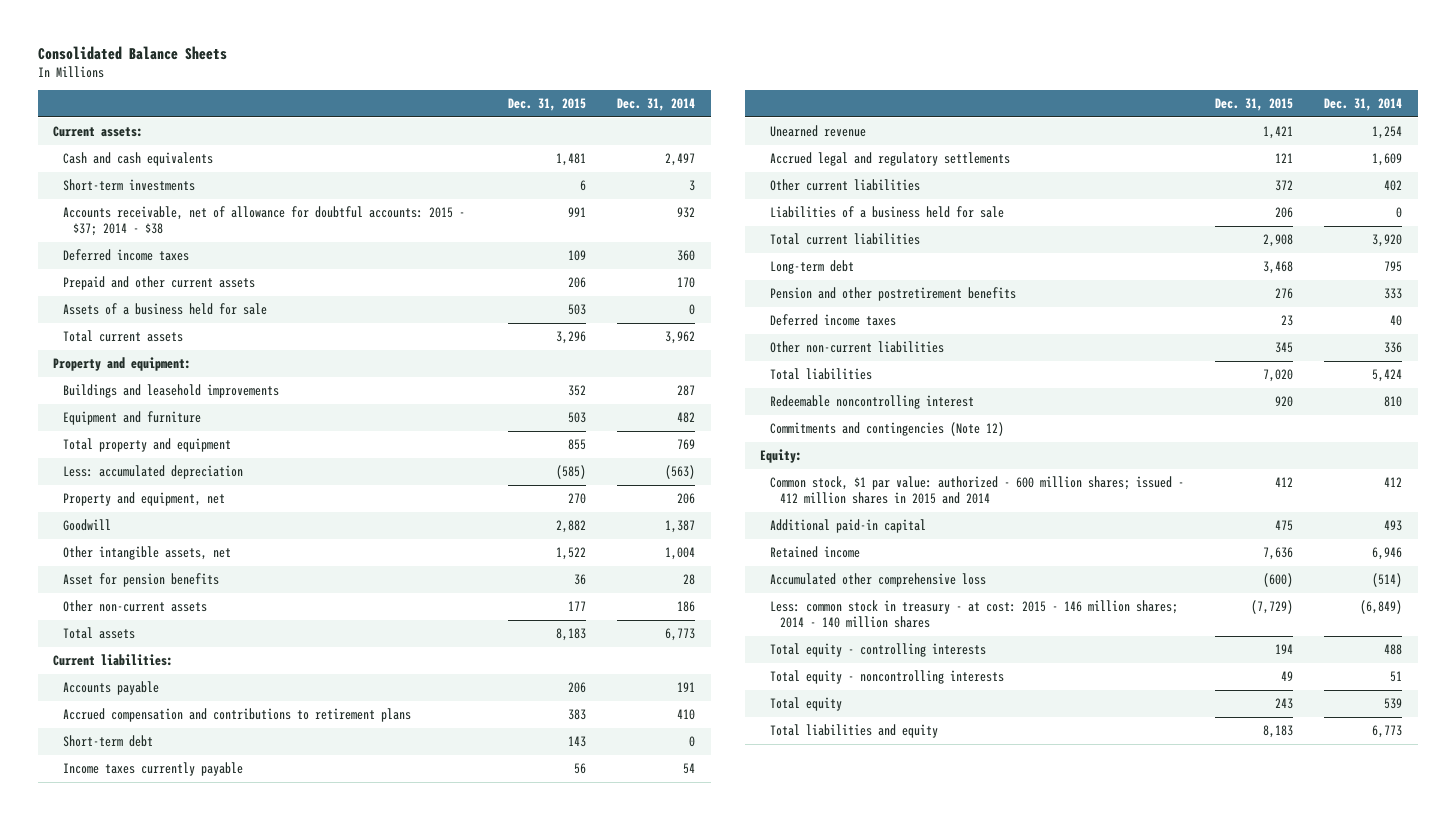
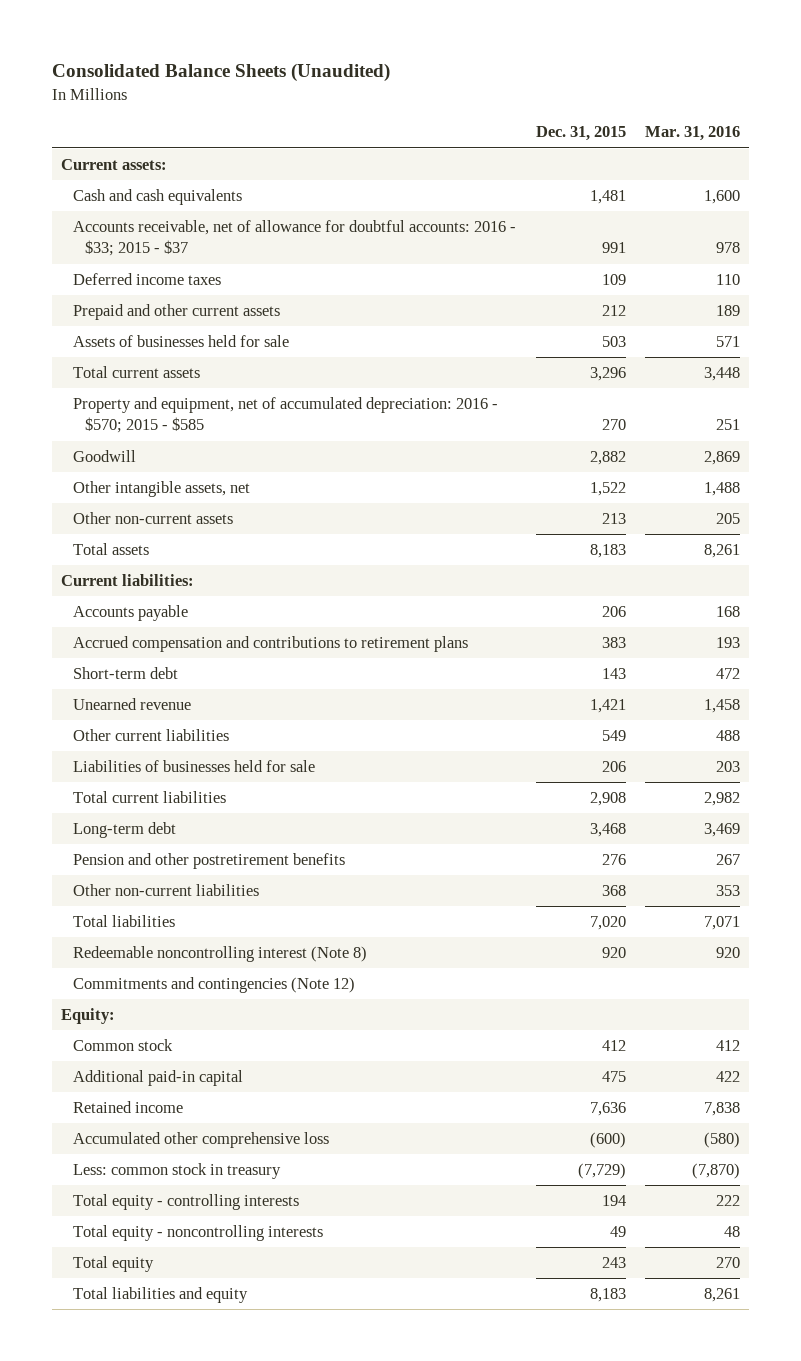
- Consolidated Balance Sheets
+ Consolidated Balance Sheets (Unaudited)
- | Dec. 31, 2015 | Dec. 31, 2014
+ | Dec. 31, 2015 | Mar. 31, 2016
- Short-term investments | 6 | 3
- Accounts receivable, net of allowance for doubtful accounts: 2015 - $37; 2014 - $38 | 991 | 932
+ Accounts receivable, net of allowance for doubtful accounts: 2016 - $33; 2015 - $37 | 991 | 978
- Prepaid and other current assets | 206 | 170
- Assets of a business held for sale | 503 | 0
+ Prepaid and other current assets | 212 | 189
+ Assets of businesses held for sale | 503 | 571
- Property and equipment:
- Buildings and leasehold improvements | 352 | 287
- Equipment and furniture | 503 | 482
- Total property and equipment | 855 | 769
- Less: accumulated depreciation | (585) | (563)
- Property and equipment, net | 270 | 206
+ Property and equipment, net of accumulated depreciation: 2016 - $570; 2015 - $585 | 270 | 251
- Asset for pension benefits | 36 | 28
- Other non-current assets | 177 | 186
+ Other non-current assets | 213 | 205
- Income taxes currently payable | 56 | 54
- Accrued legal and regulatory settlements | 121 | 1,609
- Other current liabilities | 372 | 402
- Liabilities of a business held for sale | 206 | 0
+ Other current liabilities | 549 | 488
+ Liabilities of businesses held for sale | 206 | 203
- Deferred income taxes | 23 | 40
- Other non-current liabilities | 345 | 336
+ Other non-current liabilities | 368 | 353
- Redeemable noncontrolling interest | 920 | 810
+ Redeemable noncontrolling interest (Note 8) | 920 | 920
- Common stock, $1 par value: authorized - 600 million shares; issued - 412 million shares in 2015 and 2014 | 412 | 412
+ Common stock | 412 | 412
- Less: common stock in treasury - at cost: 2015 - 146 million shares; 2014 - 140 million shares | (7,729) | (6,849)
+ Less: common stock in treasury | (7,729) | (7,870)

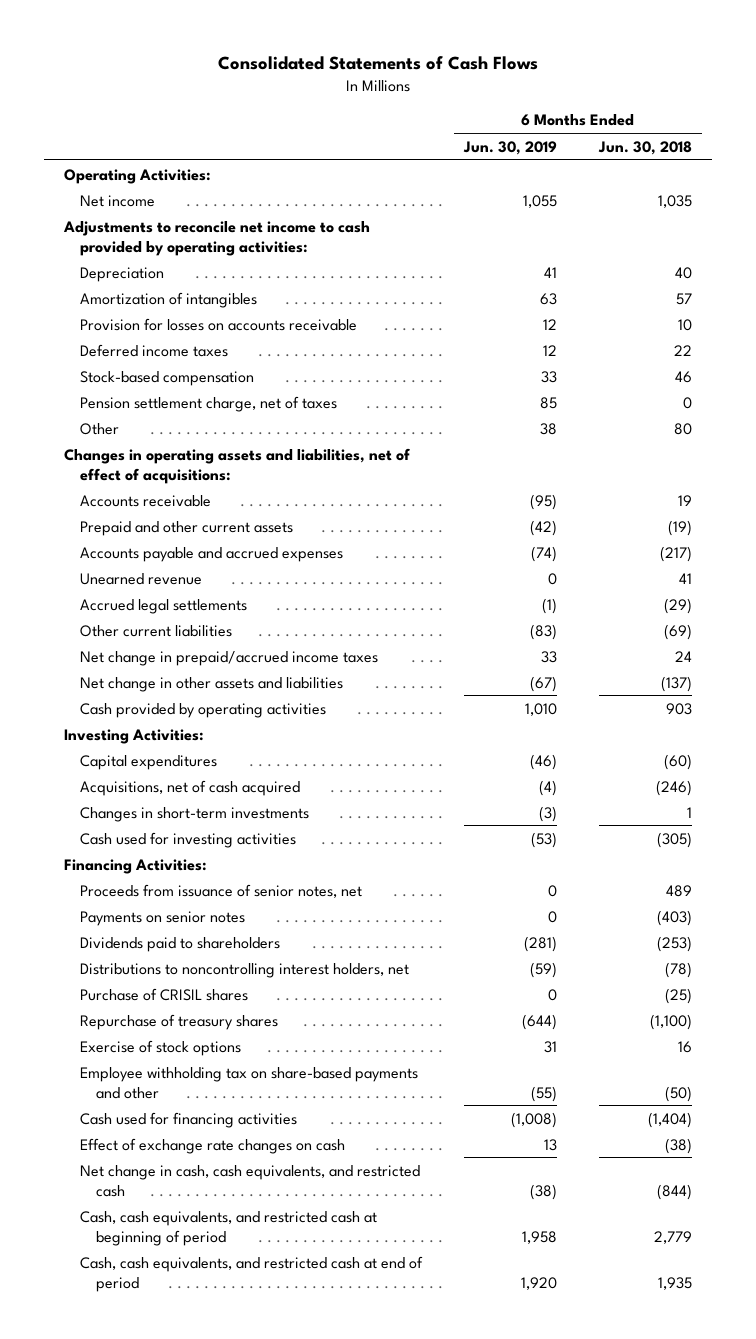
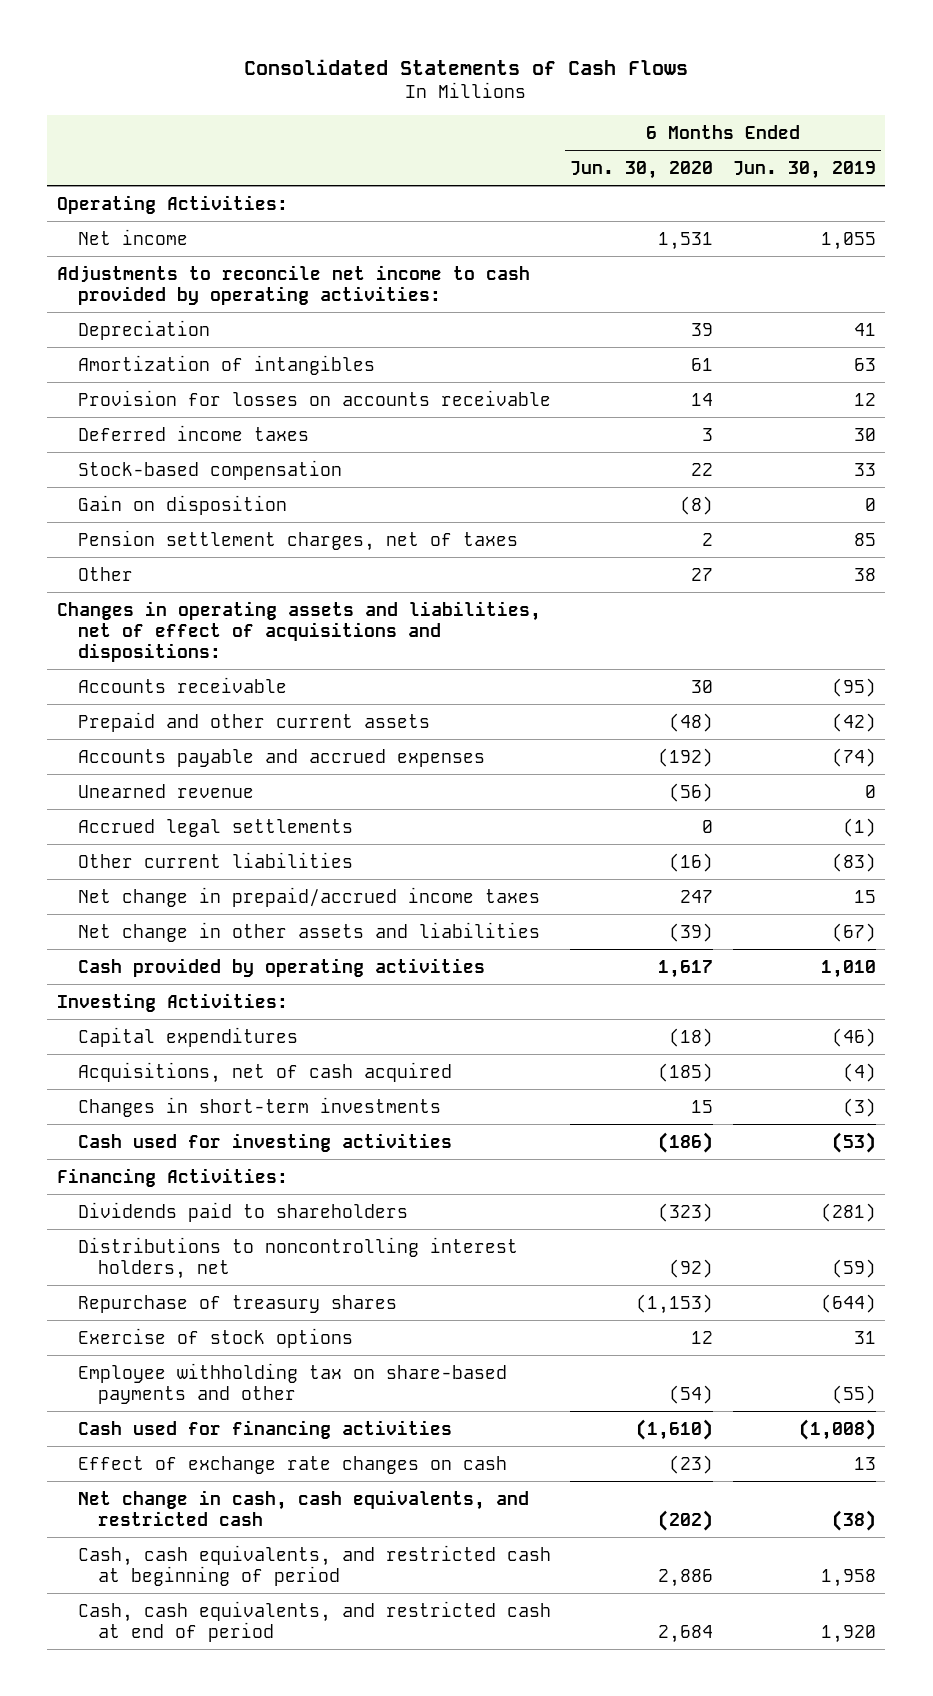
- | 6 Months Ended Jun. 30, 2019 | 6 Months Ended Jun. 30, 2018
+ | 6 Months Ended Jun. 30, 2020 | 6 Months Ended Jun. 30, 2019
- Deferred income taxes | 12 | 22
+ Deferred income taxes | 3 | 30
- Pension settlement charge, net of taxes | 85 | 0
+ Gain on disposition | (8) | 0
+ Pension settlement charges, net of taxes | 2 | 85
- Changes in operating assets and liabilities, net of effect of acquisitions:
+ Changes in operating assets and liabilities, net of effect of acquisitions and dispositions:
- Net change in prepaid/accrued income taxes | 33 | 24
+ Net change in prepaid/accrued income taxes | 247 | 15
- Proceeds from issuance of senior notes, net | 0 | 489
- Payments on senior notes | 0 | (403)
- Purchase of CRISIL shares | 0 | (25)

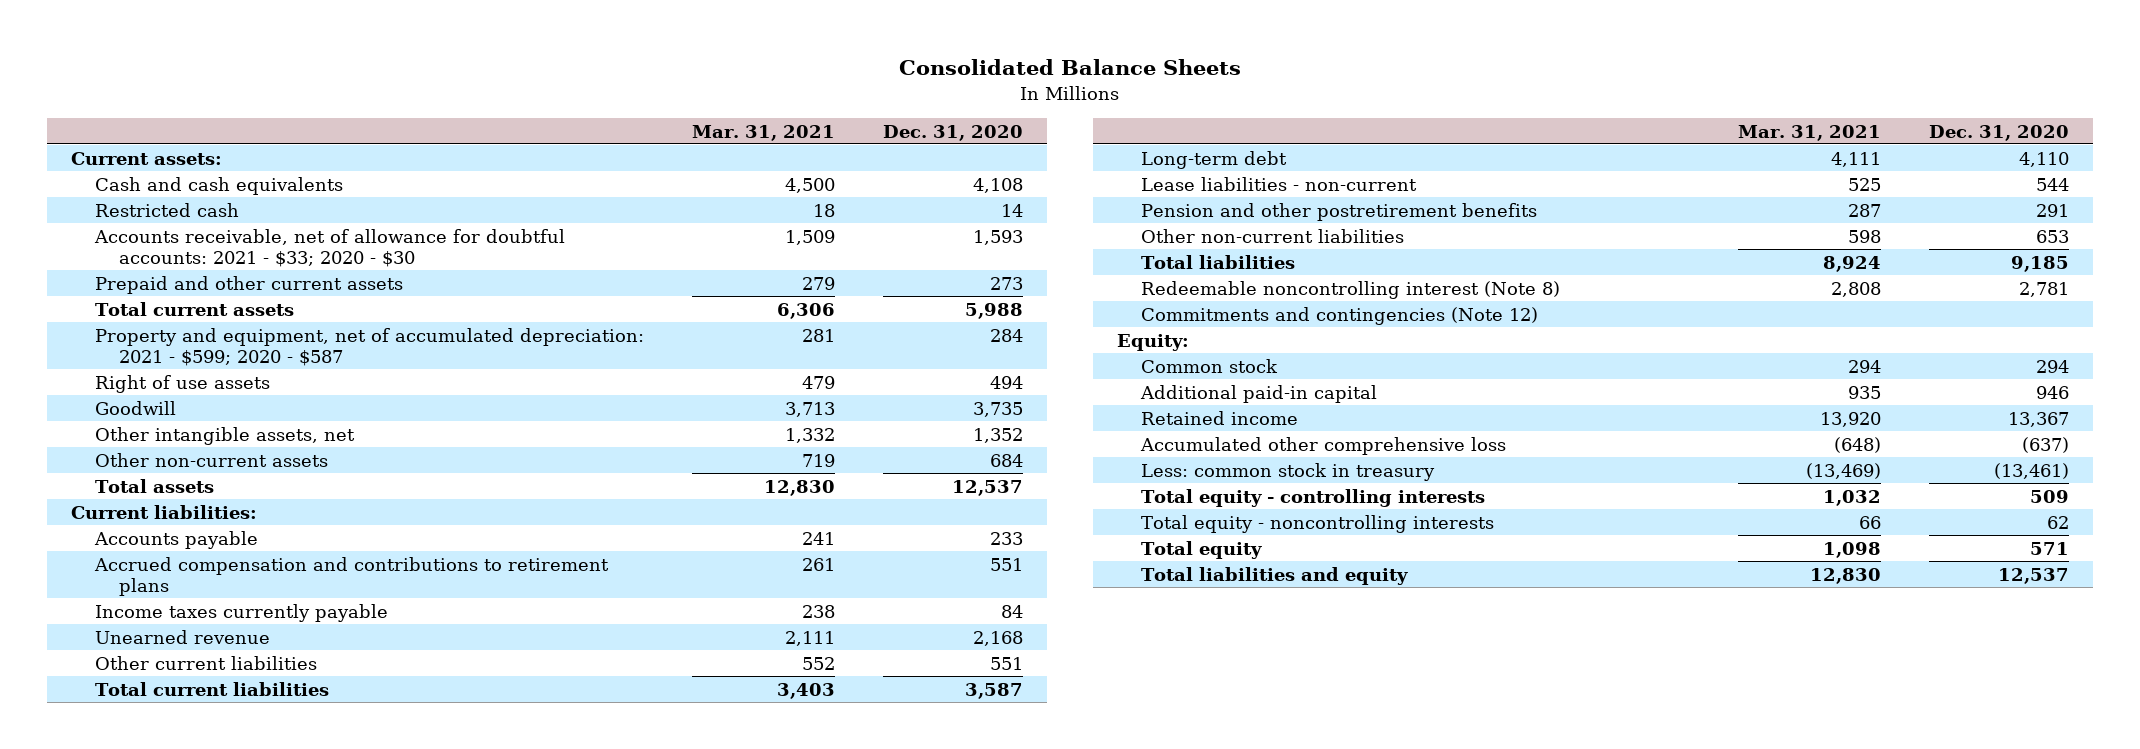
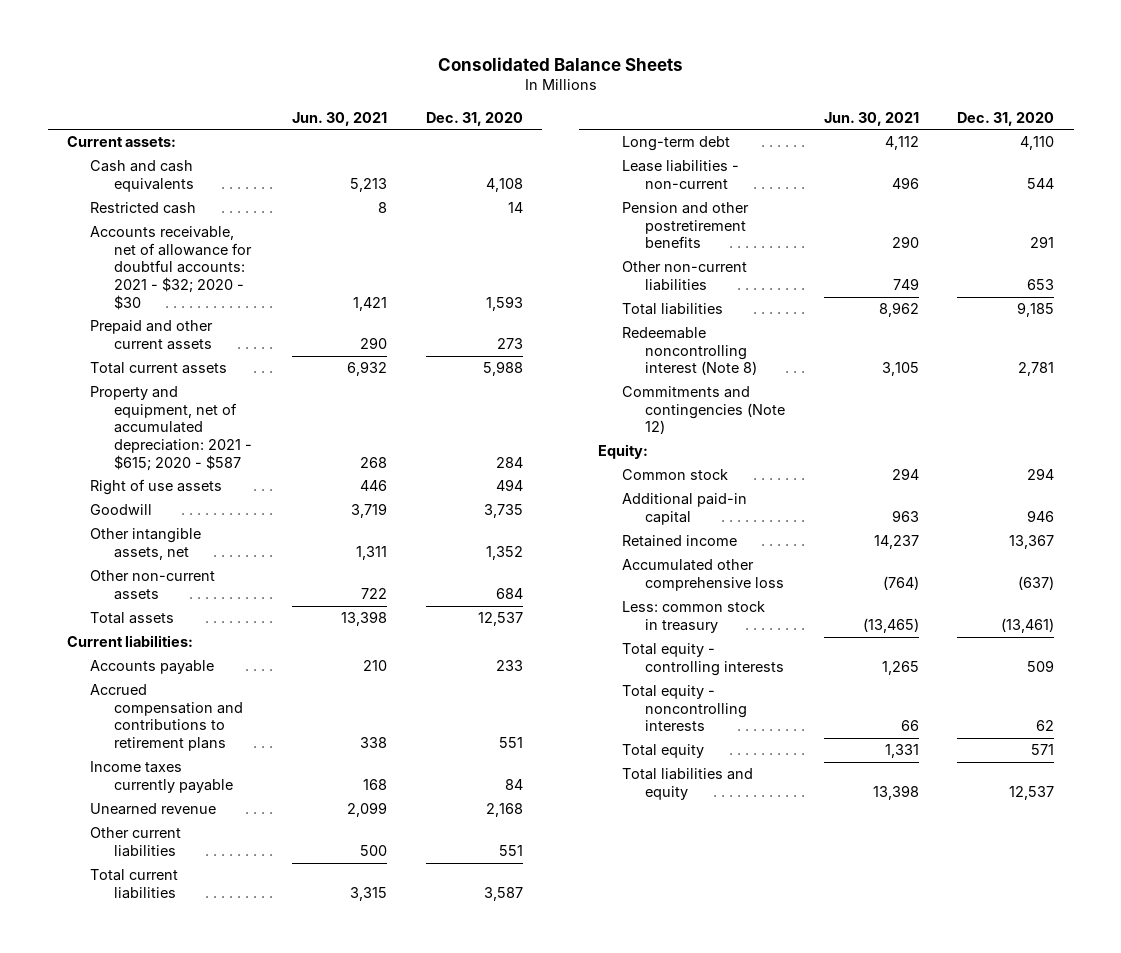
- | Mar. 31, 2021 | Dec. 31, 2020
+ | Jun. 30, 2021 | Dec. 31, 2020
- Accounts receivable, net of allowance for doubtful accounts: 2021 - $33; 2020 - $30 | 1,509 | 1,593
+ Accounts receivable, net of allowance for doubtful accounts: 2021 - $32; 2020 - $30 | 1,421 | 1,593
- Property and equipment, net of accumulated depreciation: 2021 - $599; 2020 - $587 | 281 | 284
+ Property and equipment, net of accumulated depreciation: 2021 - $615; 2020 - $587 | 268 | 284

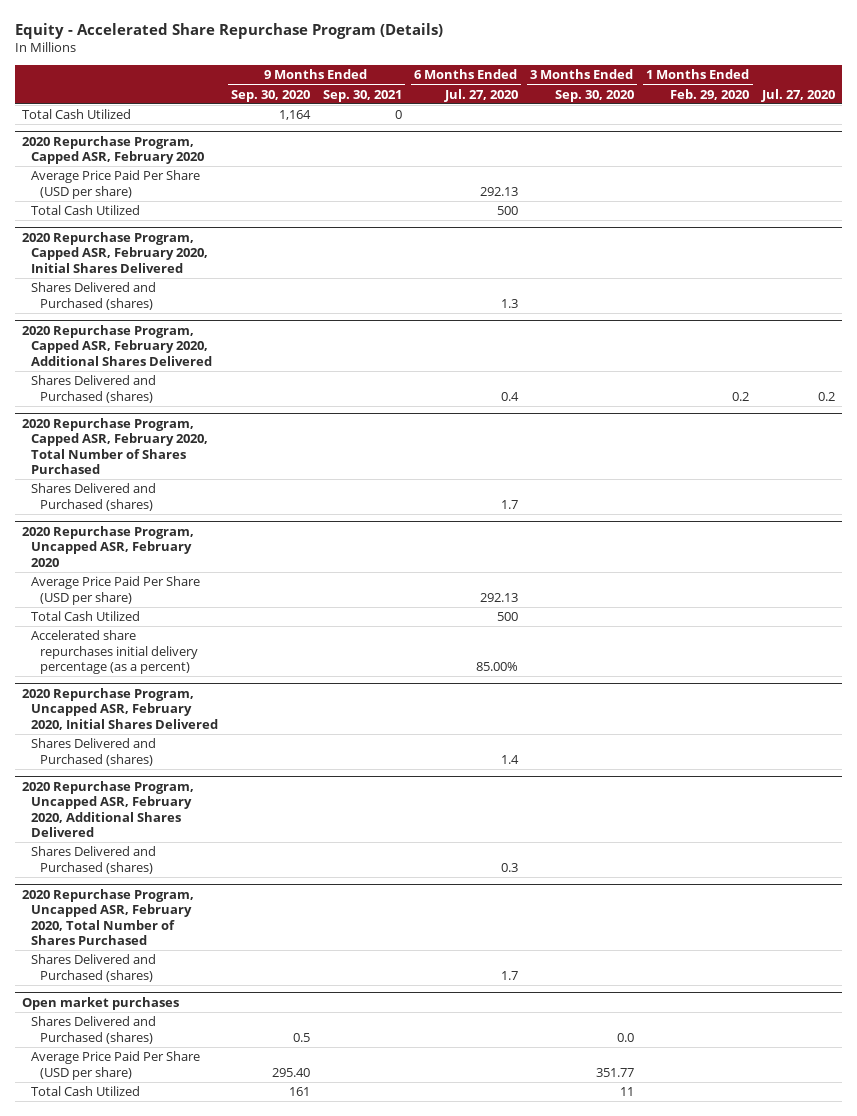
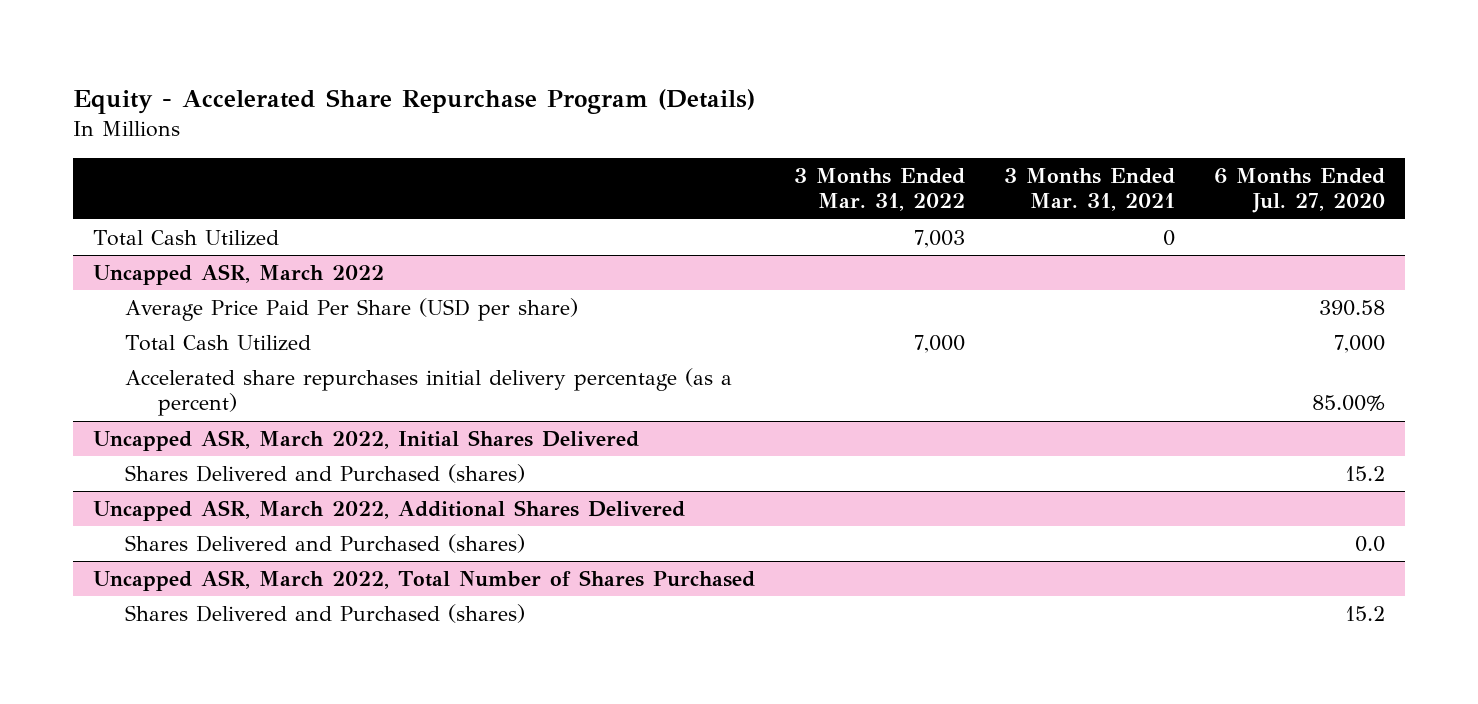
- | 9 Months Ended Sep. 30, 2020 | 9 Months Ended Sep. 30, 2021 | 6 Months Ended Jul. 27, 2020 | 3 Months Ended Sep. 30, 2020 | 1 Months Ended Feb. 29, 2020 | Jul. 27, 2020
+ | 3 Months Ended Mar. 31, 2022 | 3 Months Ended Mar. 31, 2021 | 6 Months Ended Jul. 27, 2020
- 2020 Repurchase Program, Capped ASR, February 2020
- Average Price Paid Per Share (USD per share) | | | 292.13 | | |
- Total Cash Utilized | | | 500 | | |
- 2020 Repurchase Program, Capped ASR, February 2020, Initial Shares Delivered
- Shares Delivered and Purchased (shares) | | | 1.3 | | |
- 2020 Repurchase Program, Capped ASR, February 2020, Additional Shares Delivered
- Shares Delivered and Purchased (shares) | | | 0.4 | | 0.2 | 0.2
- 2020 Repurchase Program, Capped ASR, February 2020, Total Number of Shares Purchased
- Shares Delivered and Purchased (shares) | | | 1.7 | | |
- 2020 Repurchase Program, Uncapped ASR, February 2020
- Average Price Paid Per Share (USD per share) | | | 292.13 | | |
- Total Cash Utilized | | | 500 | | |
+ Uncapped ASR, March 2022
+ Average Price Paid Per Share (USD per share) | | | 390.58
+ Total Cash Utilized | 7,000 | | 7,000
- 2020 Repurchase Program, Uncapped ASR, February 2020, Initial Shares Delivered
- Shares Delivered and Purchased (shares) | | | 1.4 | | |
- 2020 Repurchase Program, Uncapped ASR, February 2020, Additional Shares Delivered
- Shares Delivered and Purchased (shares) | | | 0.3 | | |
- 2020 Repurchase Program, Uncapped ASR, February 2020, Total Number of Shares Purchased
- Shares Delivered and Purchased (shares) | | | 1.7 | | |
- Open market purchases
- Shares Delivered and Purchased (shares) | 0.5 | | | 0.0 | |
- Average Price Paid Per Share (USD per share) | 295.40 | | | 351.77 | |
- Total Cash Utilized | 161 | | | 11 | |
+ Uncapped ASR, March 2022, Initial Shares Delivered
+ Shares Delivered and Purchased (shares) | | | 15.2
+ Uncapped ASR, March 2022, Additional Shares Delivered
+ Shares Delivered and Purchased (shares) | | | 0.0
+ Uncapped ASR, March 2022, Total Number of Shares Purchased
+ Shares Delivered and Purchased (shares) | | | 15.2

